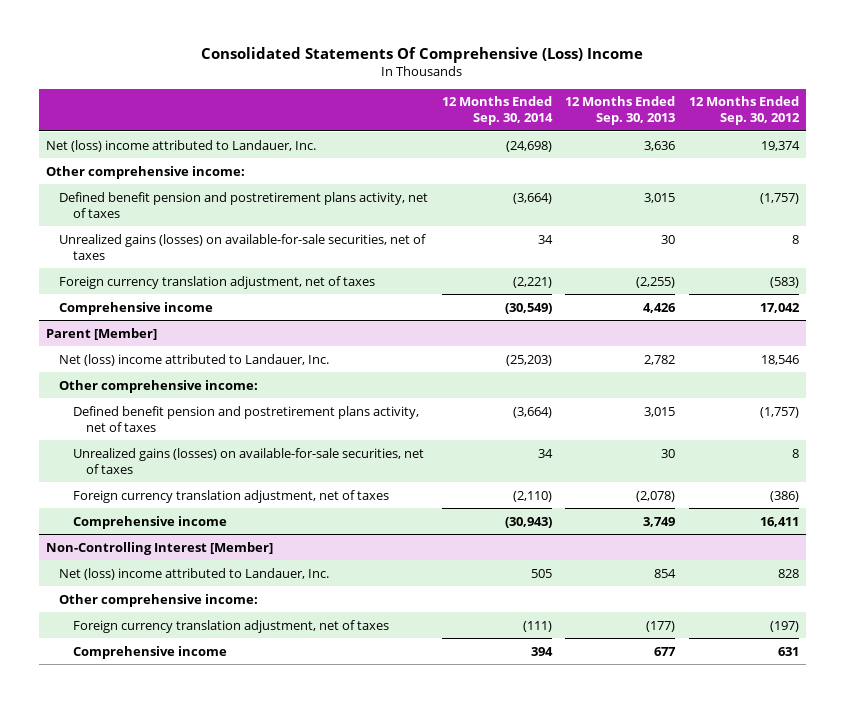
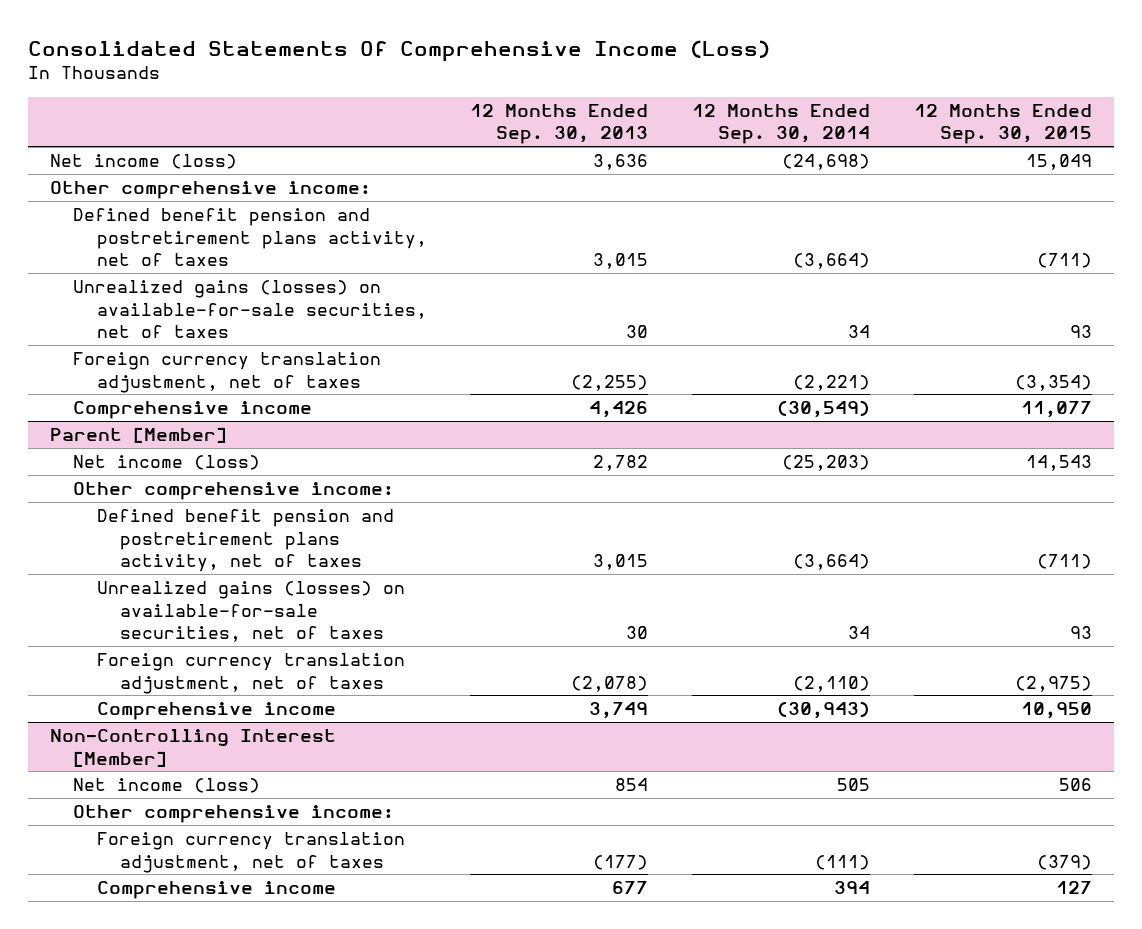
- Consolidated Statements Of Comprehensive (Loss) Income
+ Consolidated Statements Of Comprehensive Income (Loss)
- | 12 Months Ended Sep. 30, 2014 | 12 Months Ended Sep. 30, 2013 | 12 Months Ended Sep. 30, 2012
+ | 12 Months Ended Sep. 30, 2013 | 12 Months Ended Sep. 30, 2014 | 12 Months Ended Sep. 30, 2015
- Net (loss) income attributed to Landauer, Inc. | (24,698) | 3,636 | 19,374
+ Net income (loss) | 3,636 | (24,698) | 15,049
@ Parent [Member]
- Net (loss) income attributed to Landauer, Inc. | (25,203) | 2,782 | 18,546
+ Net income (loss) | 2,782 | (25,203) | 14,543
@ Non-Controlling Interest [Member]
- Net (loss) income attributed to Landauer, Inc. | 505 | 854 | 828
+ Net income (loss) | 854 | 505 | 506

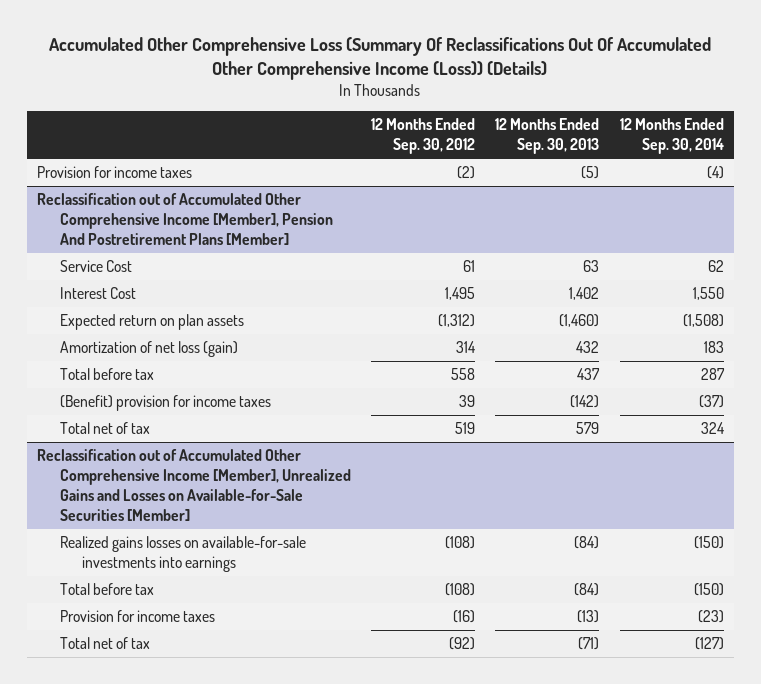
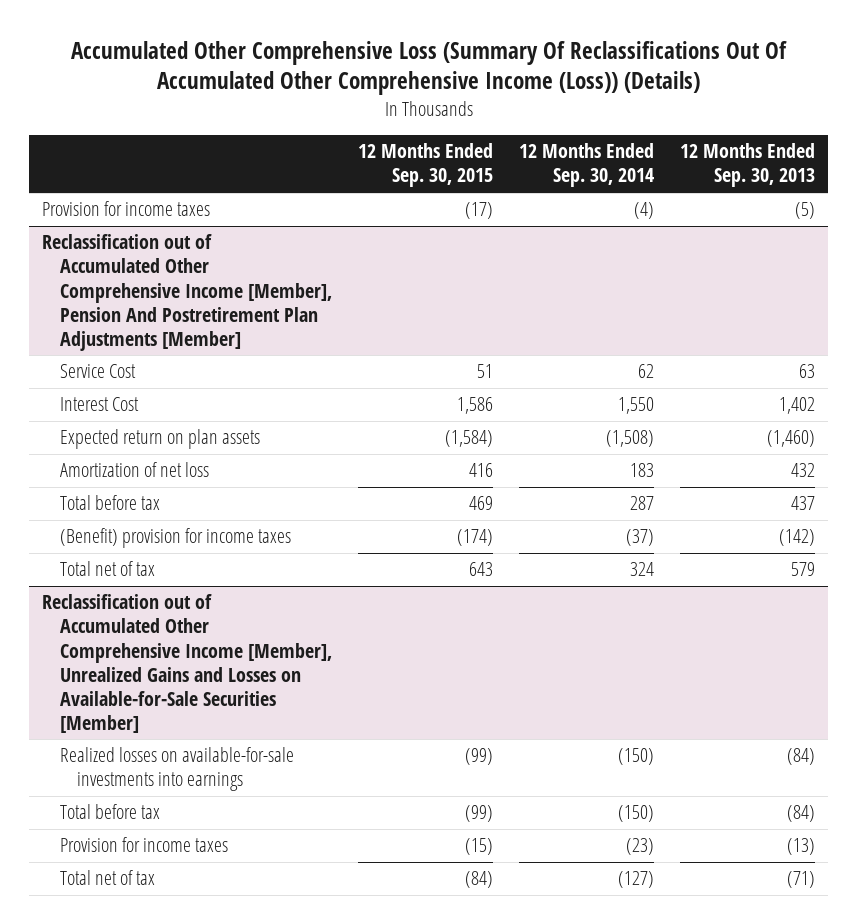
- | 12 Months Ended Sep. 30, 2012 | 12 Months Ended Sep. 30, 2013 | 12 Months Ended Sep. 30, 2014
+ | 12 Months Ended Sep. 30, 2015 | 12 Months Ended Sep. 30, 2014 | 12 Months Ended Sep. 30, 2013
- Reclassification out of Accumulated Other Comprehensive Income [Member], Pension And Postretirement Plans [Member]
+ Reclassification out of Accumulated Other Comprehensive Income [Member], Pension And Postretirement Plan Adjustments [Member]
- Amortization of net loss (gain) | 314 | 432 | 183
+ Amortization of net loss | 416 | 183 | 432
@ Reclassification out of Accumulated Other Comprehensive Income [Member], Unrealized Gains and Losses on Available-for-Sale Securities [Member]
- Realized gains losses on available-for-sale investments into earnings | (108) | (84) | (150)
+ Realized losses on available-for-sale investments into earnings | (99) | (150) | (84)

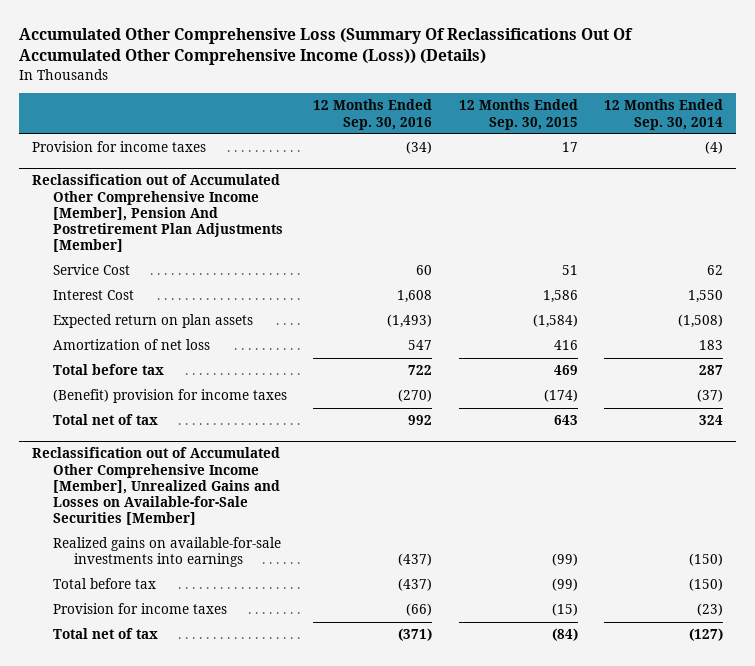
- | 12 Months Ended Sep. 30, 2015 | 12 Months Ended Sep. 30, 2014 | 12 Months Ended Sep. 30, 2013
+ | 12 Months Ended Sep. 30, 2016 | 12 Months Ended Sep. 30, 2015 | 12 Months Ended Sep. 30, 2014
- Provision for income taxes | (17) | (4) | (5)
+ Provision for income taxes | (34) | 17 | (4)
@ Reclassification out of Accumulated Other Comprehensive Income [Member], Unrealized Gains and Losses on Available-for-Sale Securities [Member]
- Realized losses on available-for-sale investments into earnings | (99) | (150) | (84)
+ Realized gains on available-for-sale investments into earnings | (437) | (99) | (150)

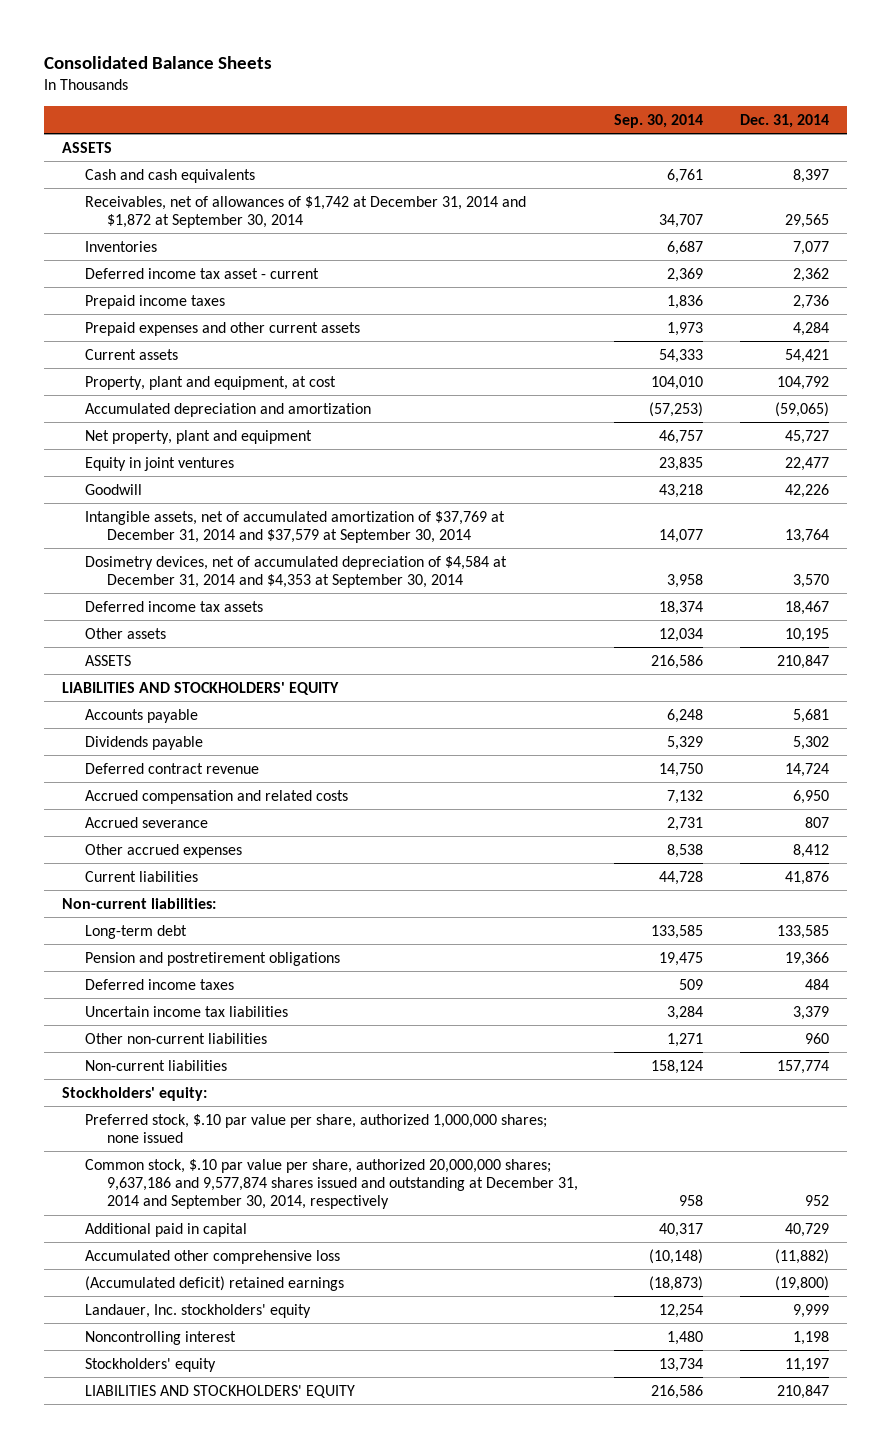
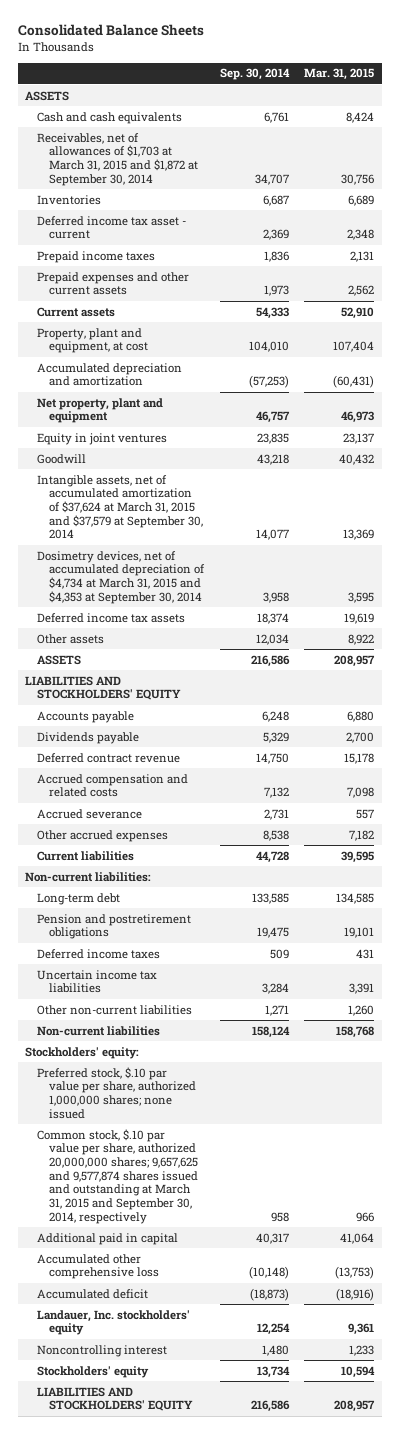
- | Sep. 30, 2014 | Dec. 31, 2014
+ | Sep. 30, 2014 | Mar. 31, 2015
- Receivables, net of allowances of $1,742 at December 31, 2014 and $1,872 at September 30, 2014 | 34,707 | 29,565
+ Receivables, net of allowances of $1,703 at March 31, 2015 and $1,872 at September 30, 2014 | 34,707 | 30,756
- Intangible assets, net of accumulated amortization of $37,769 at December 31, 2014 and $37,579 at September 30, 2014 | 14,077 | 13,764
- Dosimetry devices, net of accumulated depreciation of $4,584 at December 31, 2014 and $4,353 at September 30, 2014 | 3,958 | 3,570
+ Intangible assets, net of accumulated amortization of $37,624 at March 31, 2015 and $37,579 at September 30, 2014 | 14,077 | 13,369
+ Dosimetry devices, net of accumulated depreciation of $4,734 at March 31, 2015 and $4,353 at September 30, 2014 | 3,958 | 3,595
- Common stock, $.10 par value per share, authorized 20,000,000 shares; 9,637,186 and 9,577,874 shares issued and outstanding at December 31, 2014 and September 30, 2014, respectively | 958 | 952
+ Common stock, $.10 par value per share, authorized 20,000,000 shares; 9,657,625 and 9,577,874 shares issued and outstanding at March 31, 2015 and September 30, 2014, respectively | 958 | 966
- (Accumulated deficit) retained earnings | (18,873) | (19,800)
+ Accumulated deficit | (18,873) | (18,916)

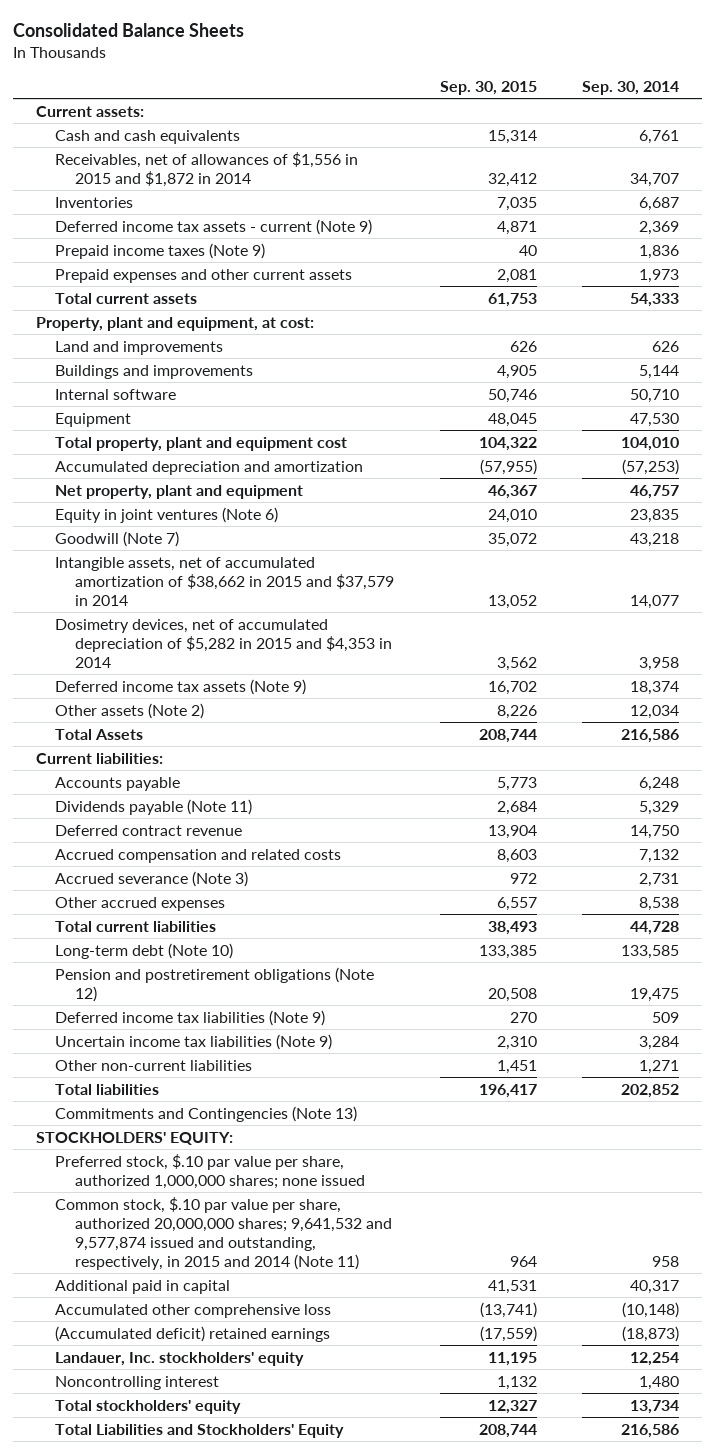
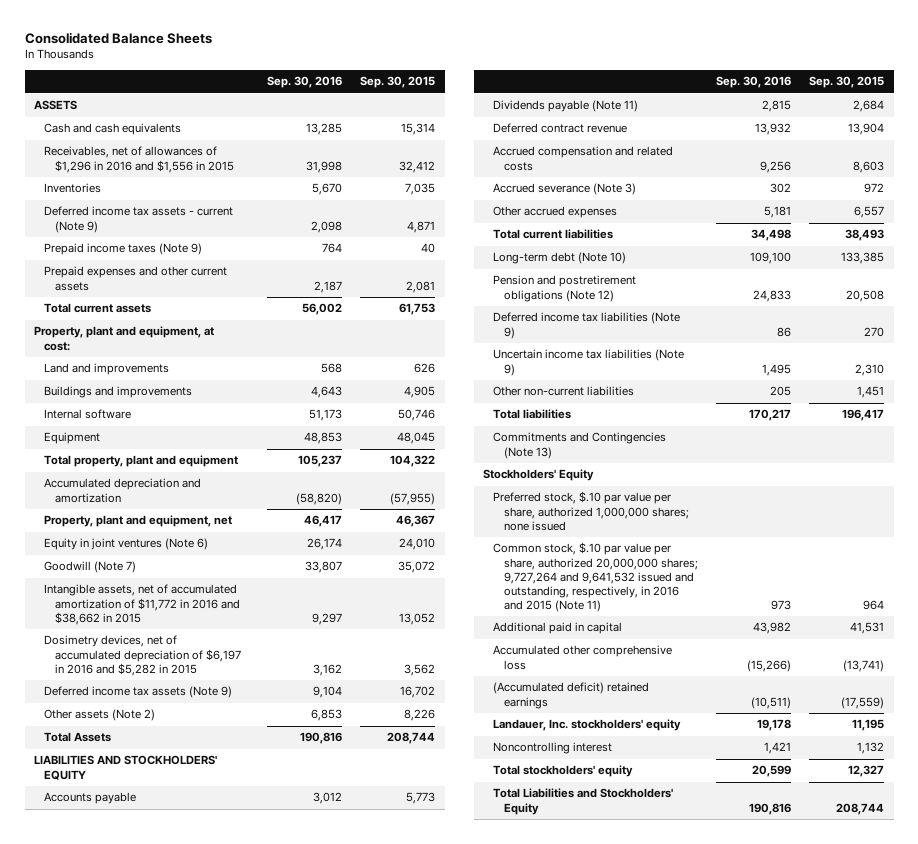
- | Sep. 30, 2015 | Sep. 30, 2014
+ | Sep. 30, 2016 | Sep. 30, 2015
- Current assets:
+ ASSETS
- Receivables, net of allowances of $1,556 in 2015 and $1,872 in 2014 | 32,412 | 34,707
+ Receivables, net of allowances of $1,296 in 2016 and $1,556 in 2015 | 31,998 | 32,412
- Total property, plant and equipment cost | 104,322 | 104,010
+ Total property, plant and equipment | 105,237 | 104,322
- Net property, plant and equipment | 46,367 | 46,757
+ Property, plant and equipment, net | 46,417 | 46,367
- Intangible assets, net of accumulated amortization of $38,662 in 2015 and $37,579 in 2014 | 13,052 | 14,077
- Dosimetry devices, net of accumulated depreciation of $5,282 in 2015 and $4,353 in 2014 | 3,562 | 3,958
+ Intangible assets, net of accumulated amortization of $11,772 in 2016 and $38,662 in 2015 | 9,297 | 13,052
+ Dosimetry devices, net of accumulated depreciation of $6,197 in 2016 and $5,282 in 2015 | 3,162 | 3,562
- Current liabilities:
+ LIABILITIES AND STOCKHOLDERS' EQUITY
- STOCKHOLDERS' EQUITY:
+ Stockholders' Equity
- Common stock, $.10 par value per share, authorized 20,000,000 shares; 9,641,532 and 9,577,874 issued and outstanding, respectively, in 2015 and 2014 (Note 11) | 964 | 958
+ Common stock, $.10 par value per share, authorized 20,000,000 shares; 9,727,264 and 9,641,532 issued and outstanding, respectively, in 2016 and 2015 (Note 11) | 973 | 964

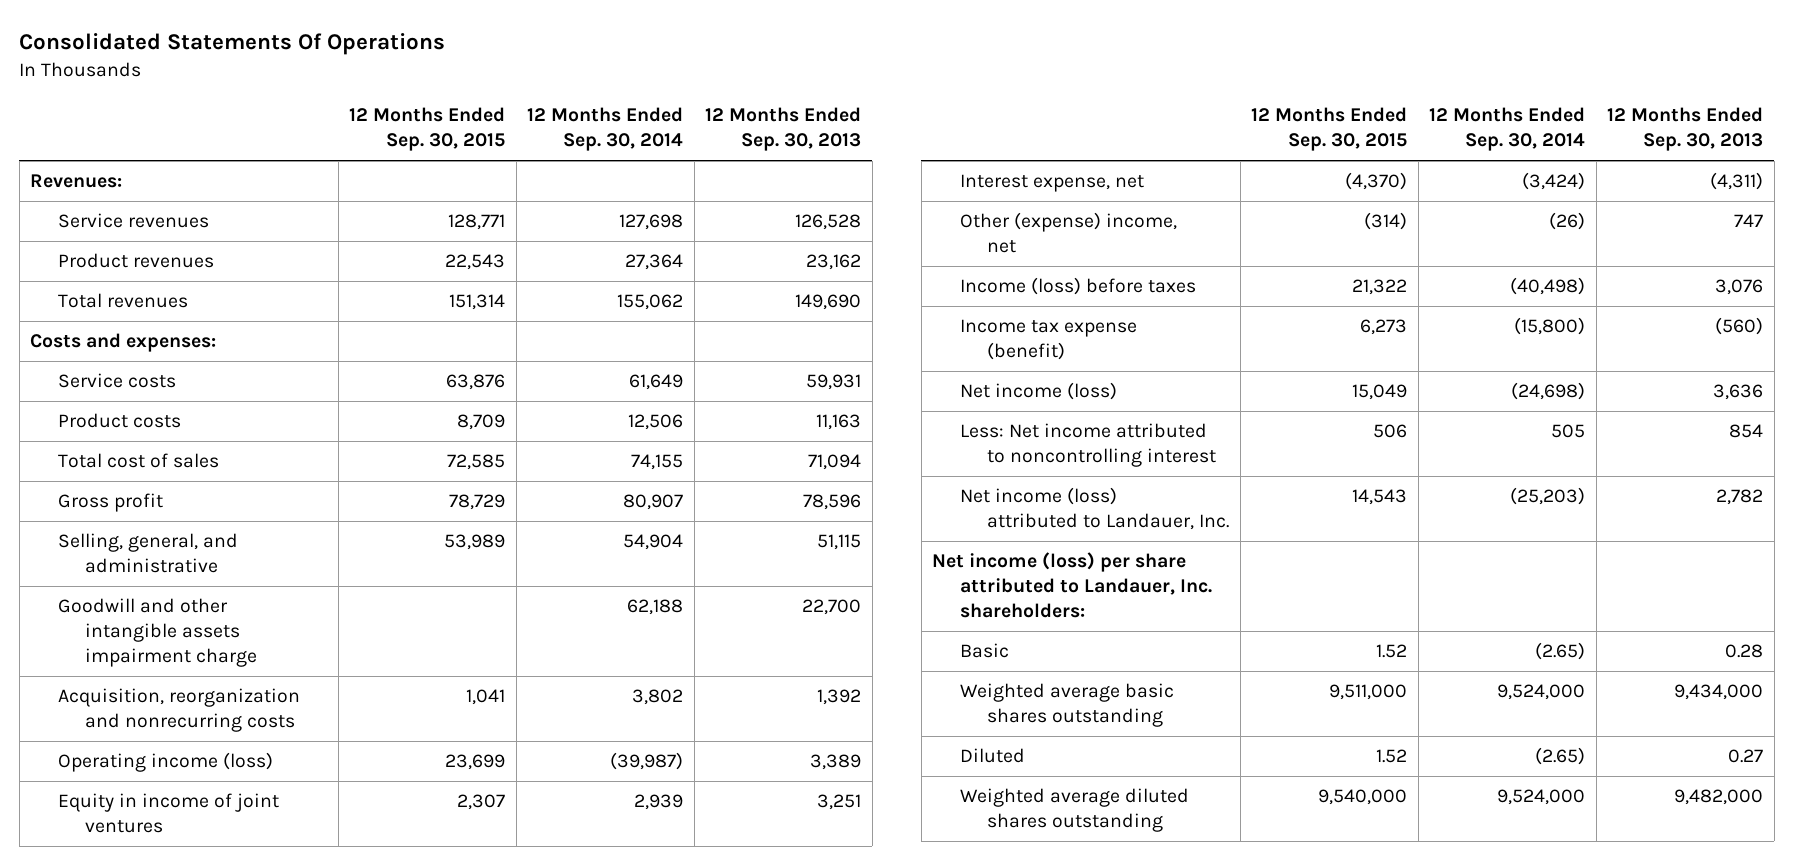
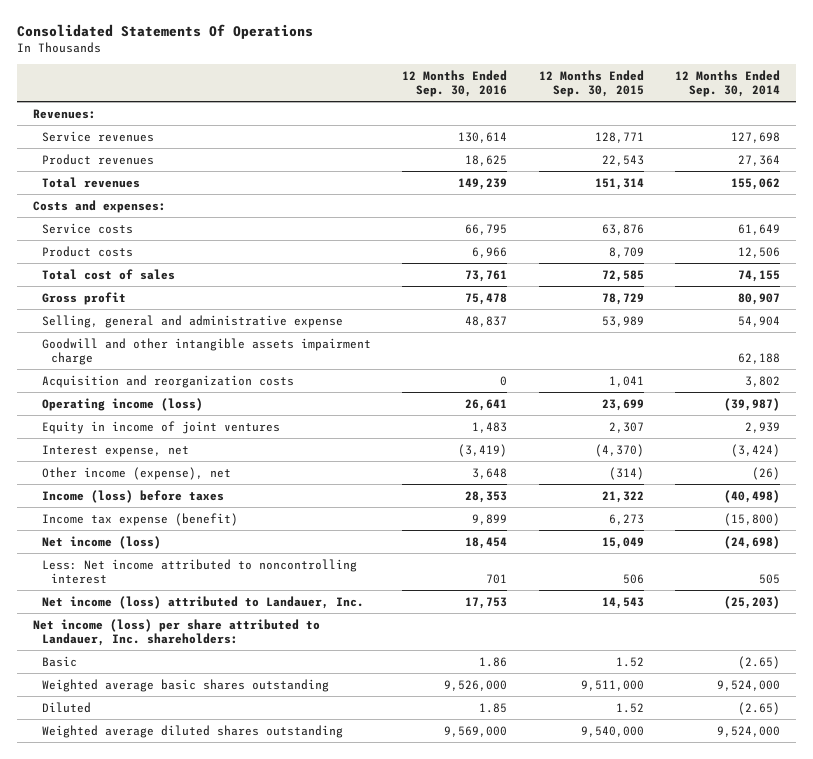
- | 12 Months Ended Sep. 30, 2015 | 12 Months Ended Sep. 30, 2014 | 12 Months Ended Sep. 30, 2013
+ | 12 Months Ended Sep. 30, 2016 | 12 Months Ended Sep. 30, 2015 | 12 Months Ended Sep. 30, 2014
- Selling, general, and administrative | 53,989 | 54,904 | 51,115
+ Selling, general and administrative expense | 48,837 | 53,989 | 54,904
- Acquisition, reorganization and nonrecurring costs | 1,041 | 3,802 | 1,392
+ Acquisition and reorganization costs | 0 | 1,041 | 3,802
- Other (expense) income, net | (314) | (26) | 747
+ Other income (expense), net | 3,648 | (314) | (26)

